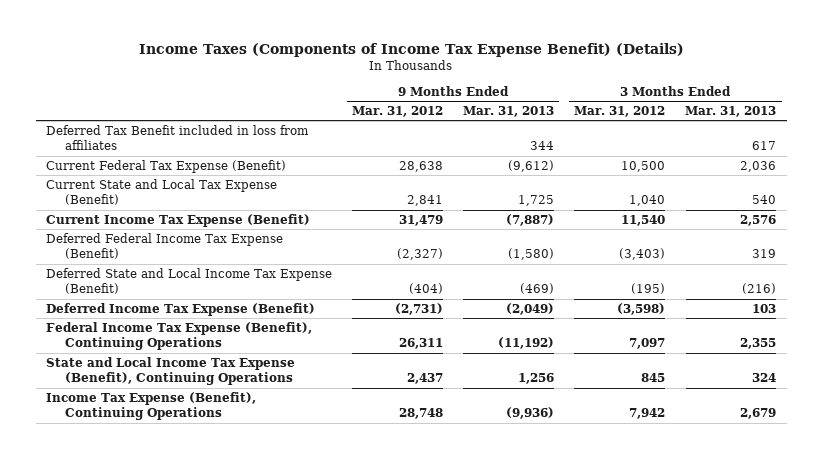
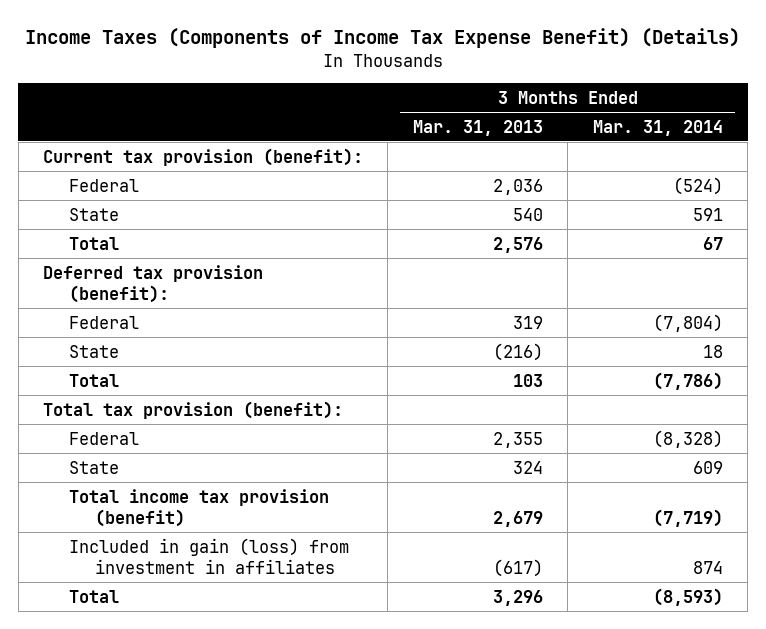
- | 9 Months Ended Mar. 31, 2012 | 9 Months Ended Mar. 31, 2013 | 3 Months Ended Mar. 31, 2012 | 3 Months Ended Mar. 31, 2013
+ | 3 Months Ended Mar. 31, 2013 | 3 Months Ended Mar. 31, 2014
- Deferred Tax Benefit included in loss from affiliates | | 344 | | 617
- Current Federal Tax Expense (Benefit) | 28,638 | (9,612) | 10,500 | 2,036
- Current State and Local Tax Expense (Benefit) | 2,841 | 1,725 | 1,040 | 540
- Current Income Tax Expense (Benefit) | 31,479 | (7,887) | 11,540 | 2,576
- Deferred Federal Income Tax Expense (Benefit) | (2,327) | (1,580) | (3,403) | 319
- Deferred State and Local Income Tax Expense (Benefit) | (404) | (469) | (195) | (216)
- Deferred Income Tax Expense (Benefit) | (2,731) | (2,049) | (3,598) | 103
- Federal Income Tax Expense (Benefit), Continuing Operations | 26,311 | (11,192) | 7,097 | 2,355
- State and Local Income Tax Expense (Benefit), Continuing Operations | 2,437 | 1,256 | 845 | 324
- Income Tax Expense (Benefit), Continuing Operations | 28,748 | (9,936) | 7,942 | 2,679
+ Current tax provision (benefit):
+ Federal | 2,036 | (524)
+ State | 540 | 591
+ Total | 2,576 | 67
+ Deferred tax provision (benefit):
+ Federal | 319 | (7,804)
+ State | (216) | 18
+ Total | 103 | (7,786)
+ Total tax provision (benefit):
+ Federal | 2,355 | (8,328)
+ State | 324 | 609
+ Total income tax provision (benefit) | 2,679 | (7,719)
+ Included in gain (loss) from investment in affiliates | (617) | 874
+ Total | 3,296 | (8,593)

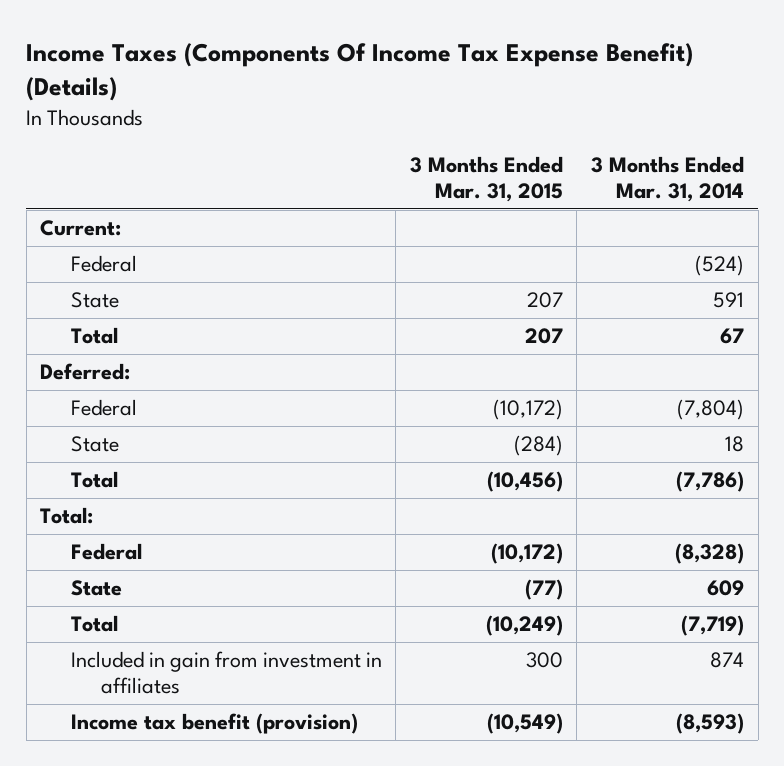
- Income Taxes (Components of Income Tax Expense Benefit) (Details)
+ Income Taxes (Components Of Income Tax Expense Benefit) (Details)
- | 3 Months Ended Mar. 31, 2013 | 3 Months Ended Mar. 31, 2014
+ | 3 Months Ended Mar. 31, 2015 | 3 Months Ended Mar. 31, 2014
- Current tax provision (benefit):
+ Current:
- Deferred tax provision (benefit):
+ Deferred:
- Total tax provision (benefit):
+ Total:
- Total income tax provision (benefit) | 2,679 | (7,719)
- Included in gain (loss) from investment in affiliates | (617) | 874
- Total | 3,296 | (8,593)
+ Total | (10,249) | (7,719)
+ Included in gain from investment in affiliates | 300 | 874
+ Income tax benefit (provision) | (10,549) | (8,593)

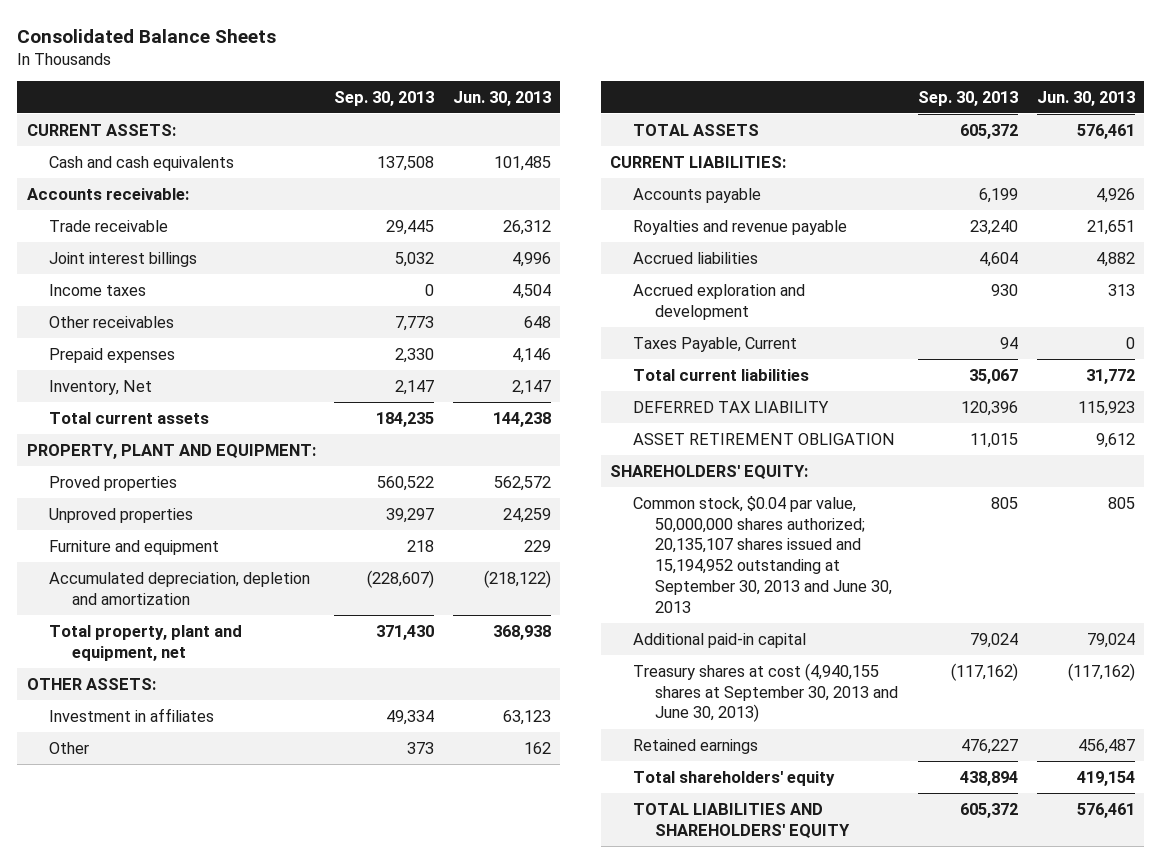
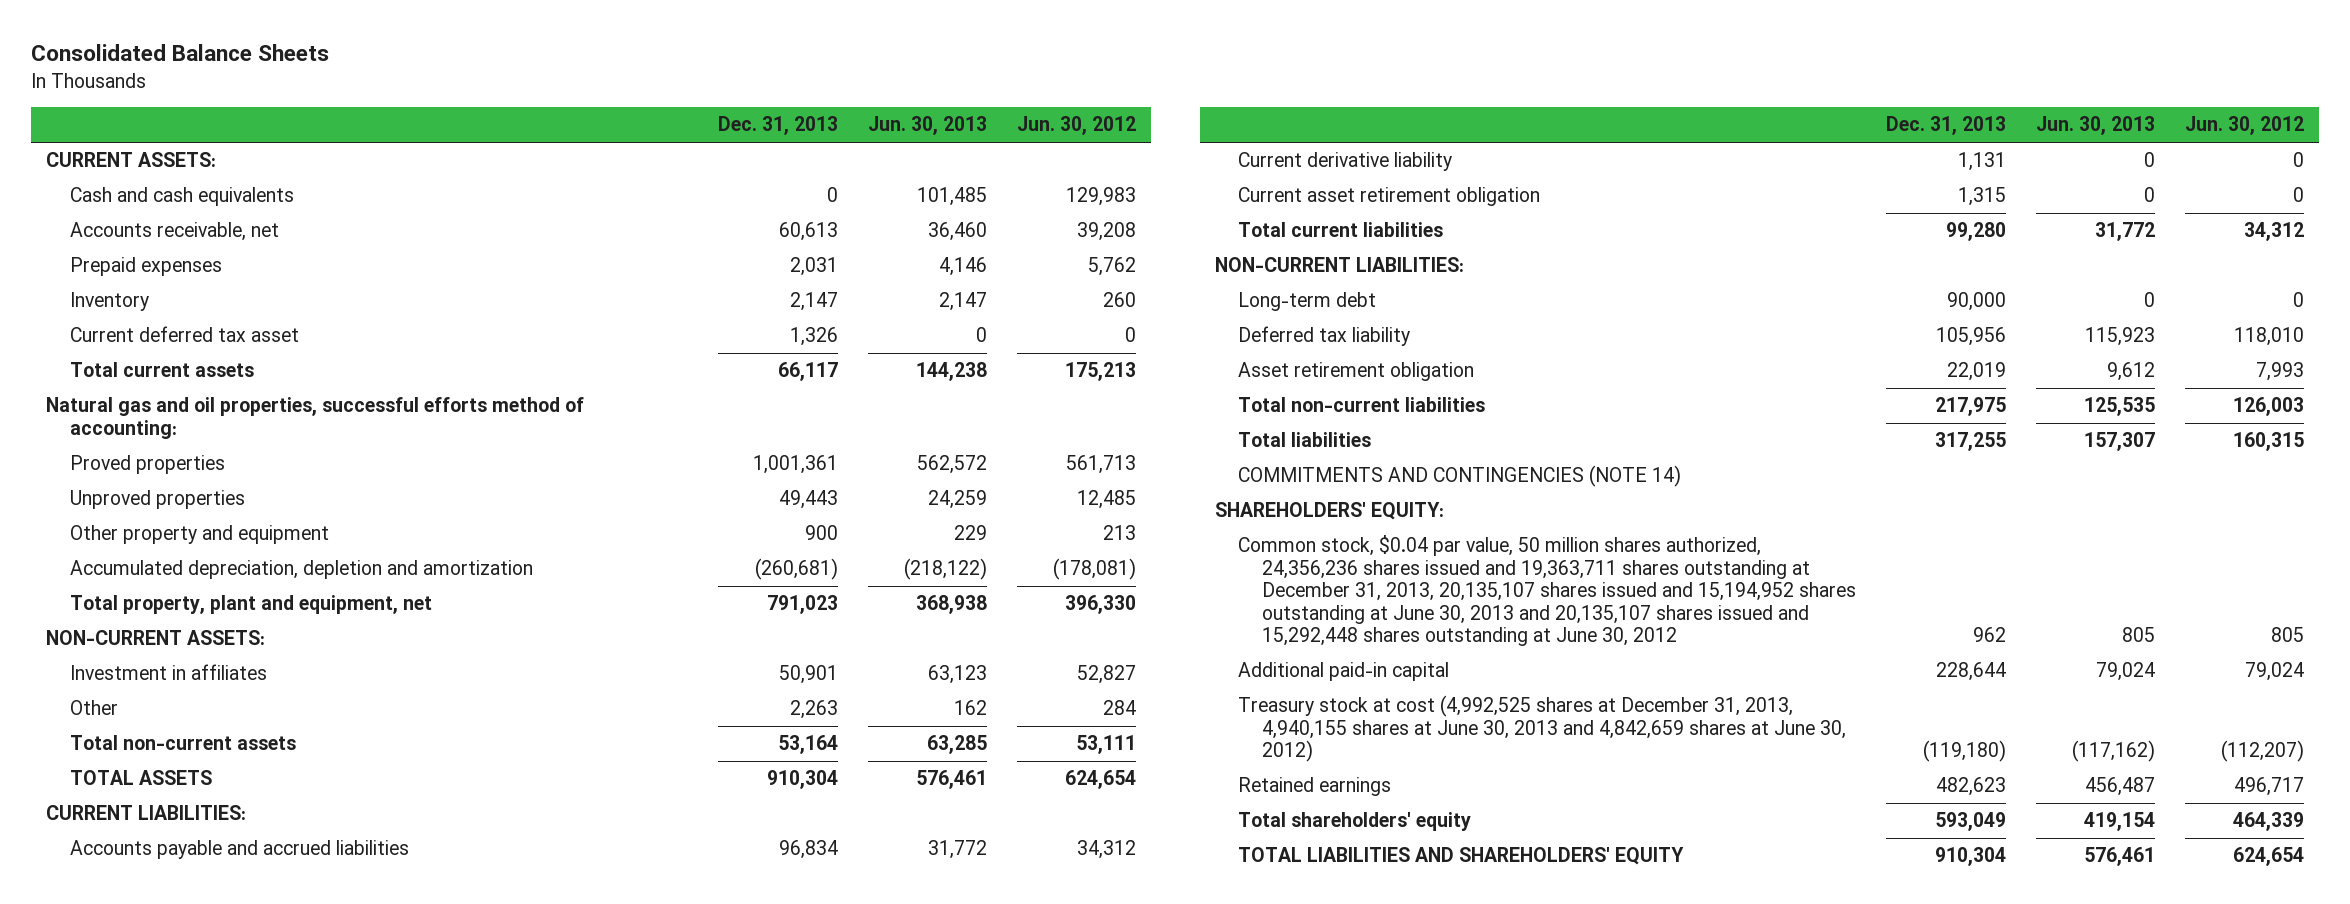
- | Sep. 30, 2013 | Jun. 30, 2013
+ | Dec. 31, 2013 | Jun. 30, 2013 | Jun. 30, 2012
- Accounts receivable:
- Trade receivable | 29,445 | 26,312
- Joint interest billings | 5,032 | 4,996
- Income taxes | 0 | 4,504
- Other receivables | 7,773 | 648
+ Accounts receivable, net | 60,613 | 36,460 | 39,208
- Inventory, Net | 2,147 | 2,147
+ Inventory | 2,147 | 2,147 | 260
+ Current deferred tax asset | 1,326 | 0 | 0
- PROPERTY, PLANT AND EQUIPMENT:
+ Natural gas and oil properties, successful efforts method of accounting:
- Furniture and equipment | 218 | 229
+ Other property and equipment | 900 | 229 | 213
- OTHER ASSETS:
+ NON-CURRENT ASSETS:
+ Total non-current assets | 53,164 | 63,285 | 53,111
- Accounts payable | 6,199 | 4,926
- Royalties and revenue payable | 23,240 | 21,651
- Accrued liabilities | 4,604 | 4,882
- Accrued exploration and development | 930 | 313
- Taxes Payable, Current | 94 | 0
+ Accounts payable and accrued liabilities | 96,834 | 31,772 | 34,312
+ Current derivative liability | 1,131 | 0 | 0
+ Current asset retirement obligation | 1,315 | 0 | 0
- DEFERRED TAX LIABILITY | 120,396 | 115,923
- ASSET RETIREMENT OBLIGATION | 11,015 | 9,612
+ NON-CURRENT LIABILITIES:
+ Long-term debt | 90,000 | 0 | 0
+ Deferred tax liability | 105,956 | 115,923 | 118,010
+ Asset retirement obligation | 22,019 | 9,612 | 7,993
+ Total non-current liabilities | 217,975 | 125,535 | 126,003
+ Total liabilities | 317,255 | 157,307 | 160,315
+ COMMITMENTS AND CONTINGENCIES (NOTE 14)
- Common stock, $0.04 par value, 50,000,000 shares authorized; 20,135,107 shares issued and 15,194,952 outstanding at September 30, 2013 and June 30, 2013 | 805 | 805
+ Common stock, $0.04 par value, 50 million shares authorized, 24,356,236 shares issued and 19,363,711 shares outstanding at December 31, 2013, 20,135,107 shares issued and 15,194,952 shares outstanding at June 30, 2013 and 20,135,107 shares issued and 15,292,448 shares outstanding at June 30, 2012 | 962 | 805 | 805
- Treasury shares at cost (4,940,155 shares at September 30, 2013 and June 30, 2013) | (117,162) | (117,162)
+ Treasury stock at cost (4,992,525 shares at December 31, 2013, 4,940,155 shares at June 30, 2013 and 4,842,659 shares at June 30, 2012) | (119,180) | (117,162) | (112,207)

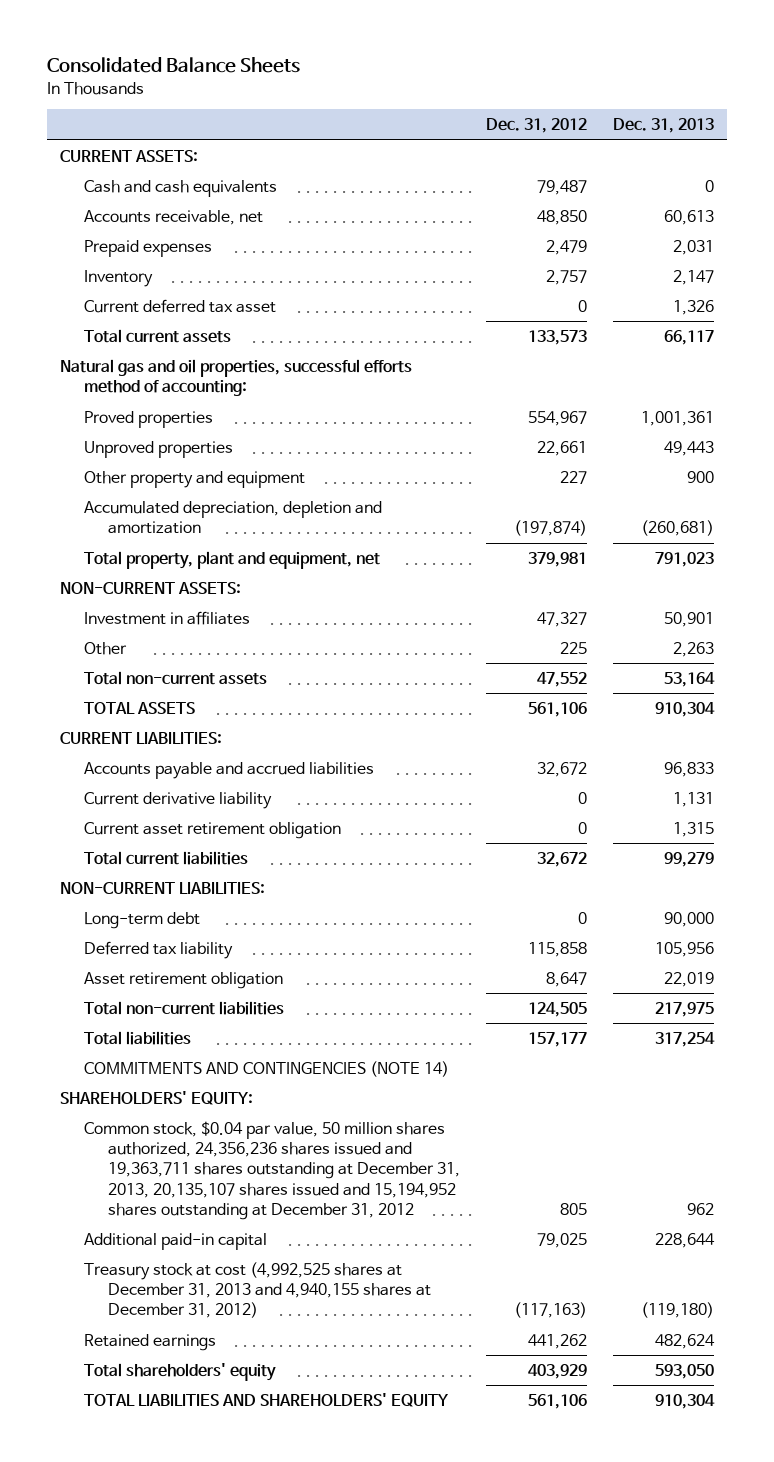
- | Dec. 31, 2013 | Jun. 30, 2013 | Jun. 30, 2012
+ | Dec. 31, 2012 | Dec. 31, 2013
- Accounts payable and accrued liabilities | 96,834 | 31,772 | 34,312
+ Accounts payable and accrued liabilities | 32,672 | 96,833
- Total current liabilities | 99,280 | 31,772 | 34,312
+ Total current liabilities | 32,672 | 99,279
- Total liabilities | 317,255 | 157,307 | 160,315
+ Total liabilities | 157,177 | 317,254
- Common stock, $0.04 par value, 50 million shares authorized, 24,356,236 shares issued and 19,363,711 shares outstanding at December 31, 2013, 20,135,107 shares issued and 15,194,952 shares outstanding at June 30, 2013 and 20,135,107 shares issued and 15,292,448 shares outstanding at June 30, 2012 | 962 | 805 | 805
+ Common stock, $0.04 par value, 50 million shares authorized, 24,356,236 shares issued and 19,363,711 shares outstanding at December 31, 2013, 20,135,107 shares issued and 15,194,952 shares outstanding at December 31, 2012 | 805 | 962
- Treasury stock at cost (4,992,525 shares at December 31, 2013, 4,940,155 shares at June 30, 2013 and 4,842,659 shares at June 30, 2012) | (119,180) | (117,162) | (112,207)
- Retained earnings | 482,623 | 456,487 | 496,717
- Total shareholders' equity | 593,049 | 419,154 | 464,339
+ Treasury stock at cost (4,992,525 shares at December 31, 2013 and 4,940,155 shares at December 31, 2012) | (117,163) | (119,180)
+ Retained earnings | 441,262 | 482,624
+ Total shareholders' equity | 403,929 | 593,050

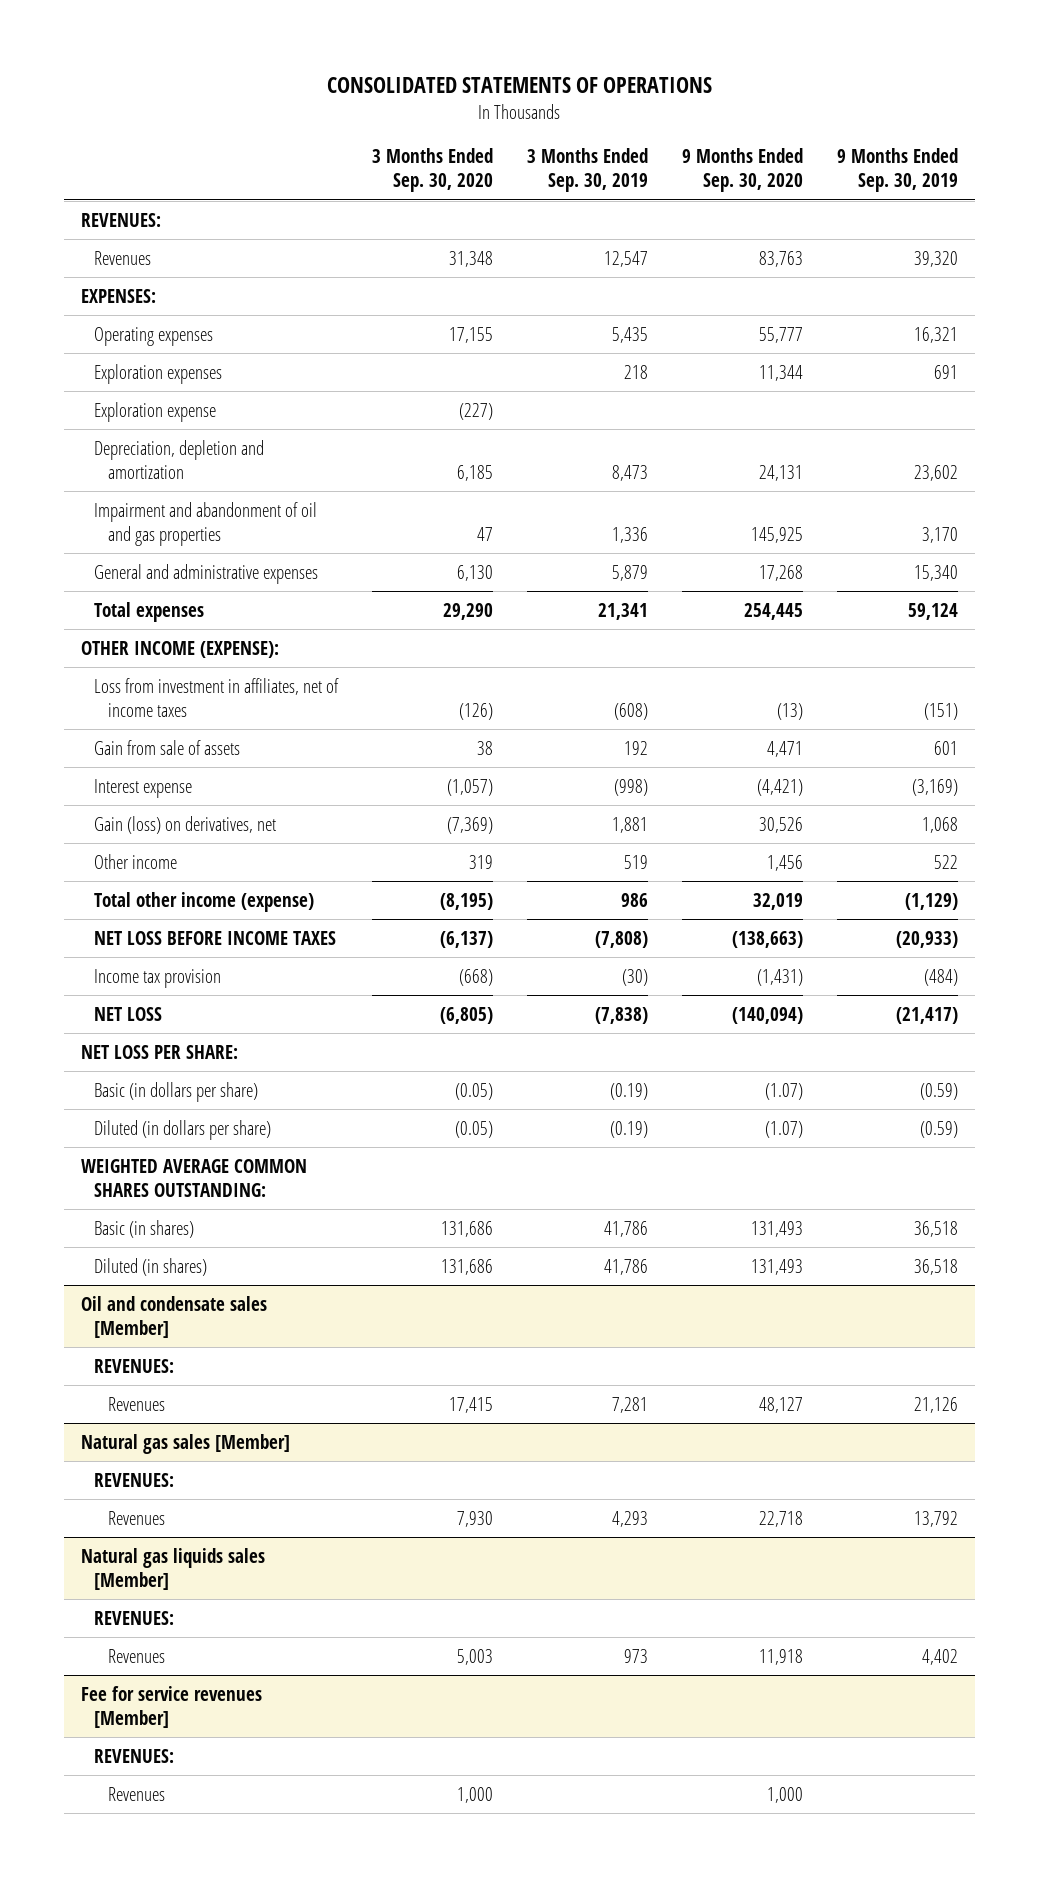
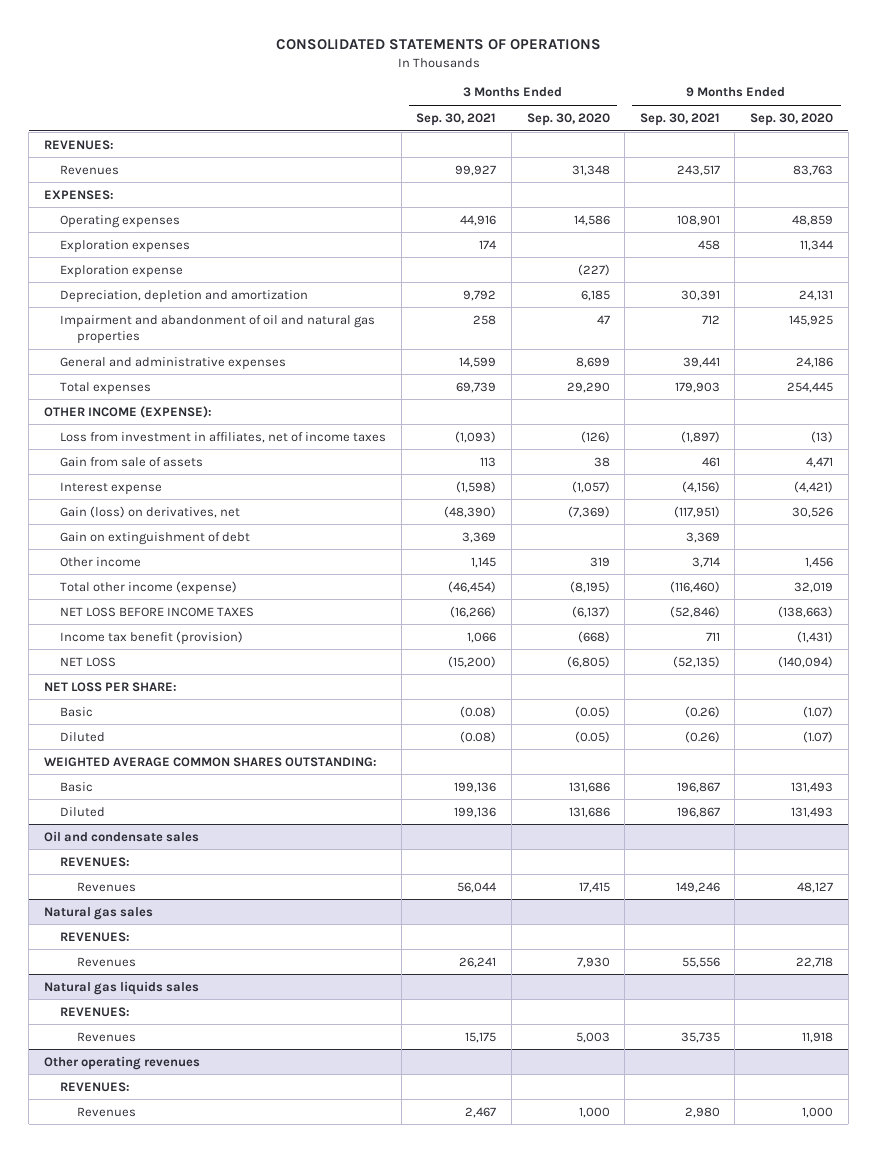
- | 3 Months Ended Sep. 30, 2020 | 3 Months Ended Sep. 30, 2019 | 9 Months Ended Sep. 30, 2020 | 9 Months Ended Sep. 30, 2019
+ | 3 Months Ended Sep. 30, 2021 | 3 Months Ended Sep. 30, 2020 | 9 Months Ended Sep. 30, 2021 | 9 Months Ended Sep. 30, 2020
- Operating expenses | 17,155 | 5,435 | 55,777 | 16,321
+ Operating expenses | 44,916 | 14,586 | 108,901 | 48,859
- Impairment and abandonment of oil and gas properties | 47 | 1,336 | 145,925 | 3,170
- General and administrative expenses | 6,130 | 5,879 | 17,268 | 15,340
+ Impairment and abandonment of oil and natural gas properties | 258 | 47 | 712 | 145,925
+ General and administrative expenses | 14,599 | 8,699 | 39,441 | 24,186
+ Gain on extinguishment of debt | 3,369 | | 3,369 |
- Income tax provision | (668) | (30) | (1,431) | (484)
+ Income tax benefit (provision) | 1,066 | (668) | 711 | (1,431)
- Basic (in dollars per share) | (0.05) | (0.19) | (1.07) | (0.59)
- Diluted (in dollars per share) | (0.05) | (0.19) | (1.07) | (0.59)
+ Basic | (0.08) | (0.05) | (0.26) | (1.07)
+ Diluted | (0.08) | (0.05) | (0.26) | (1.07)
- Basic (in shares) | 131,686 | 41,786 | 131,493 | 36,518
- Diluted (in shares) | 131,686 | 41,786 | 131,493 | 36,518
- Oil and condensate sales [Member]
+ Basic | 199,136 | 131,686 | 196,867 | 131,493
+ Diluted | 199,136 | 131,686 | 196,867 | 131,493
+ Oil and condensate sales
- Natural gas sales [Member]
+ Natural gas sales
- Natural gas liquids sales [Member]
+ Natural gas liquids sales
- Fee for service revenues [Member]
+ Other operating revenues

